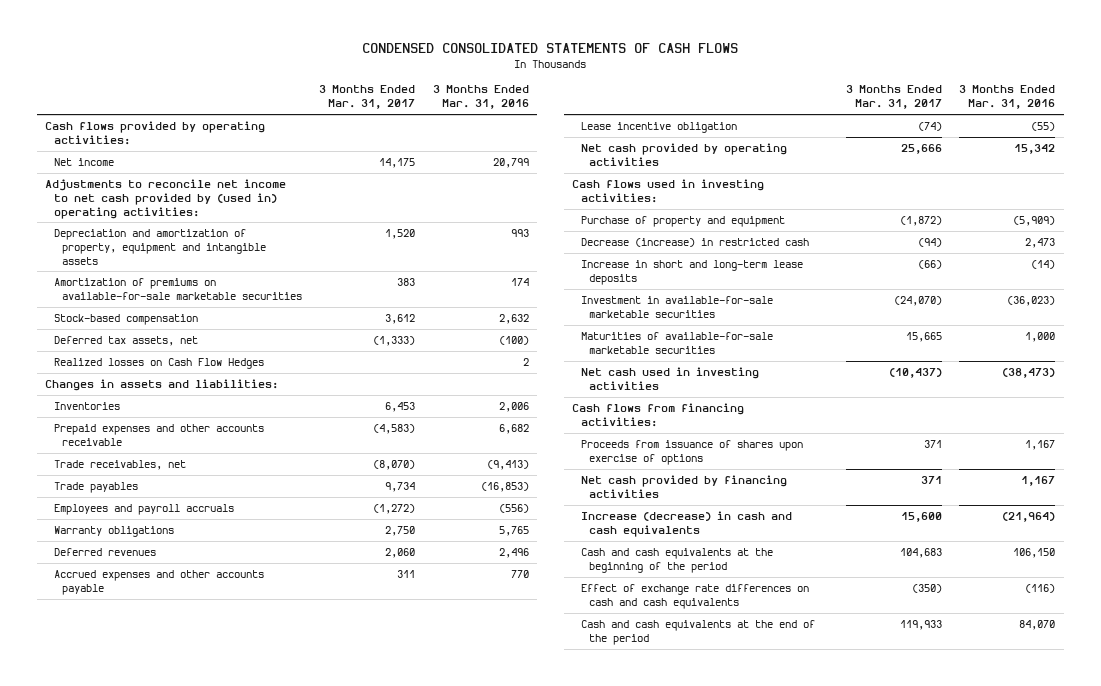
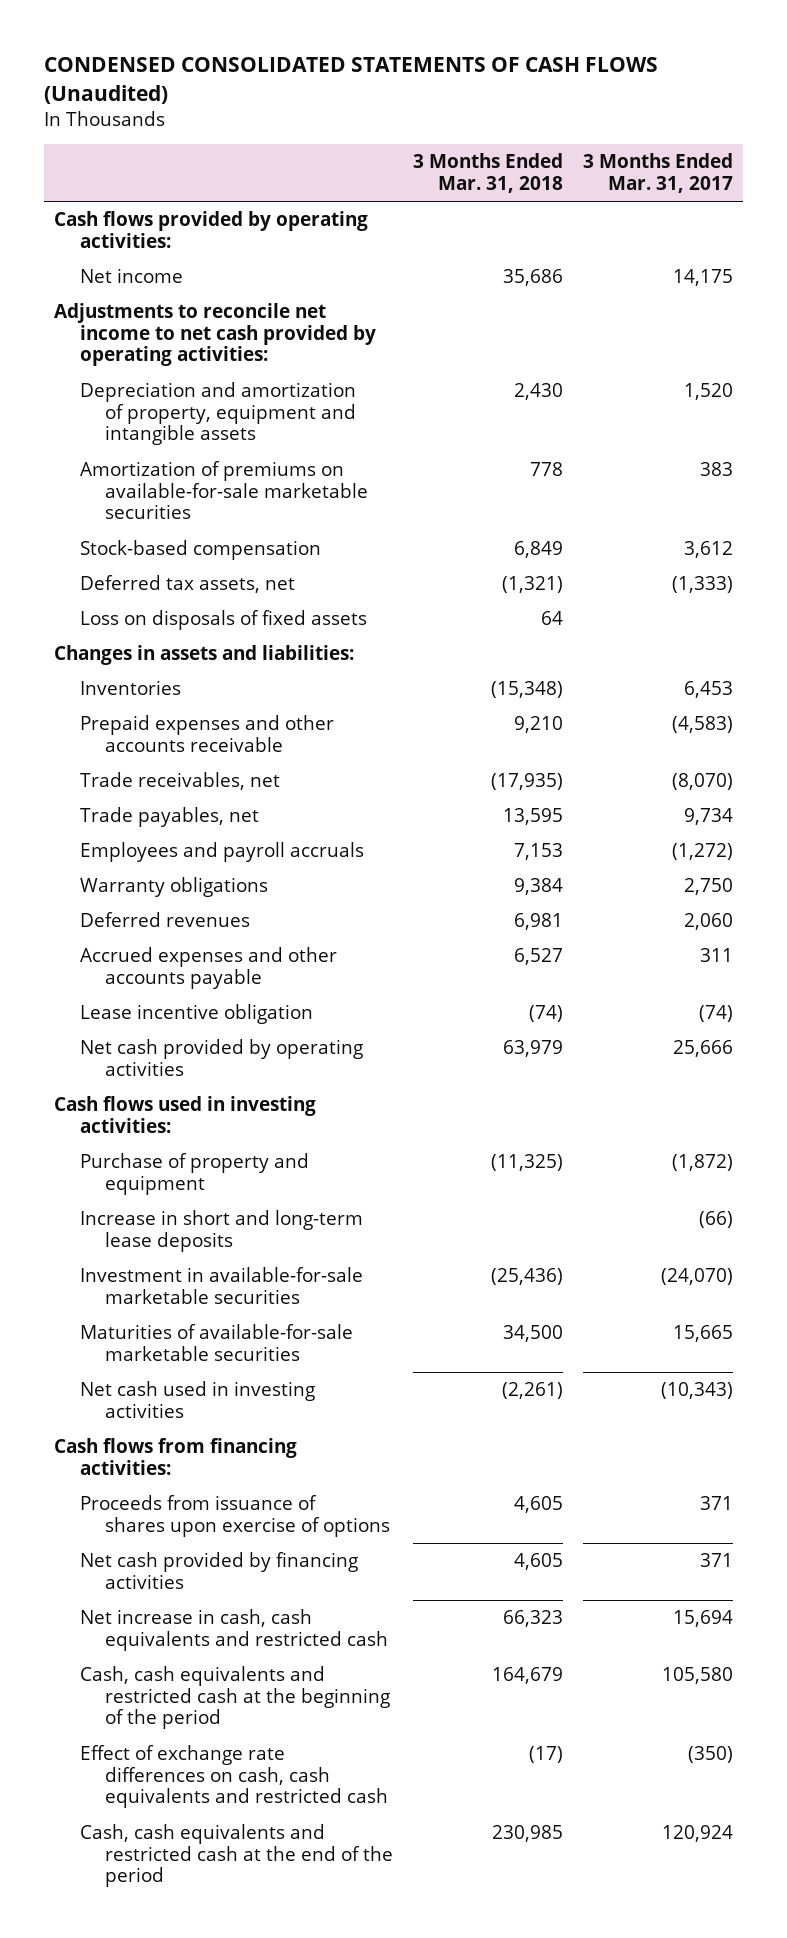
- CONDENSED CONSOLIDATED STATEMENTS OF CASH FLOWS
+ CONDENSED CONSOLIDATED STATEMENTS OF CASH FLOWS (Unaudited)
- | 3 Months Ended Mar. 31, 2017 | 3 Months Ended Mar. 31, 2016
+ | 3 Months Ended Mar. 31, 2018 | 3 Months Ended Mar. 31, 2017
- Adjustments to reconcile net income to net cash provided by (used in) operating activities:
+ Adjustments to reconcile net income to net cash provided by operating activities:
- Realized losses on Cash Flow Hedges | | 2
+ Loss on disposals of fixed assets | 64 |
- Trade payables | 9,734 | (16,853)
+ Trade payables, net | 13,595 | 9,734
- Decrease (increase) in restricted cash | (94) | 2,473
- Net cash used in investing activities | (10,437) | (38,473)
+ Net cash used in investing activities | (2,261) | (10,343)
- Increase (decrease) in cash and cash equivalents | 15,600 | (21,964)
- Cash and cash equivalents at the beginning of the period | 104,683 | 106,150
- Effect of exchange rate differences on cash and cash equivalents | (350) | (116)
- Cash and cash equivalents at the end of the period | 119,933 | 84,070
+ Net increase in cash, cash equivalents and restricted cash | 66,323 | 15,694
+ Cash, cash equivalents and restricted cash at the beginning of the period | 164,679 | 105,580
+ Effect of exchange rate differences on cash, cash equivalents and restricted cash | (17) | (350)
+ Cash, cash equivalents and restricted cash at the end of the period | 230,985 | 120,924

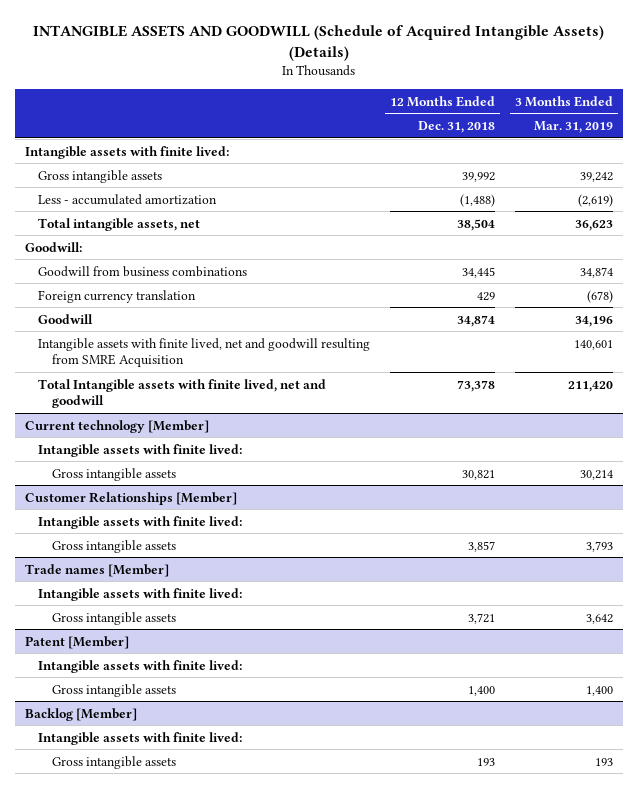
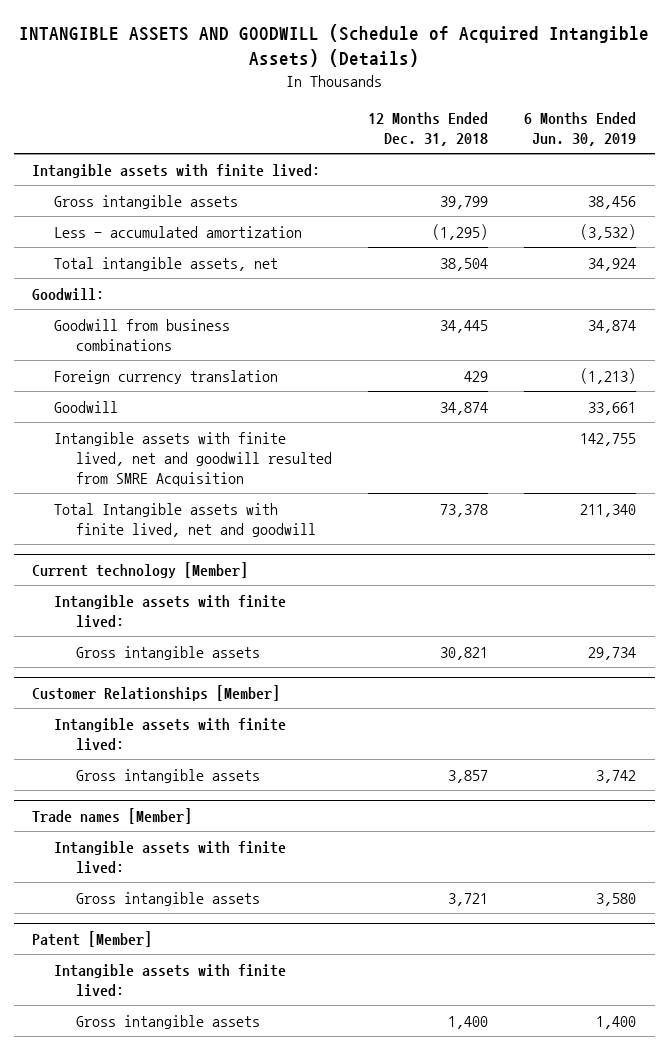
- | 12 Months Ended Dec. 31, 2018 | 3 Months Ended Mar. 31, 2019
+ | 12 Months Ended Dec. 31, 2018 | 6 Months Ended Jun. 30, 2019
- Gross intangible assets | 39,992 | 39,242
- Less - accumulated amortization | (1,488) | (2,619)
+ Gross intangible assets | 39,799 | 38,456
+ Less - accumulated amortization | (1,295) | (3,532)
- Intangible assets with finite lived, net and goodwill resulting from SMRE Acquisition | | 140,601
+ Intangible assets with finite lived, net and goodwill resulted from SMRE Acquisition | | 142,755
- Backlog [Member]
- Intangible assets with finite lived:
- Gross intangible assets | 193 | 193

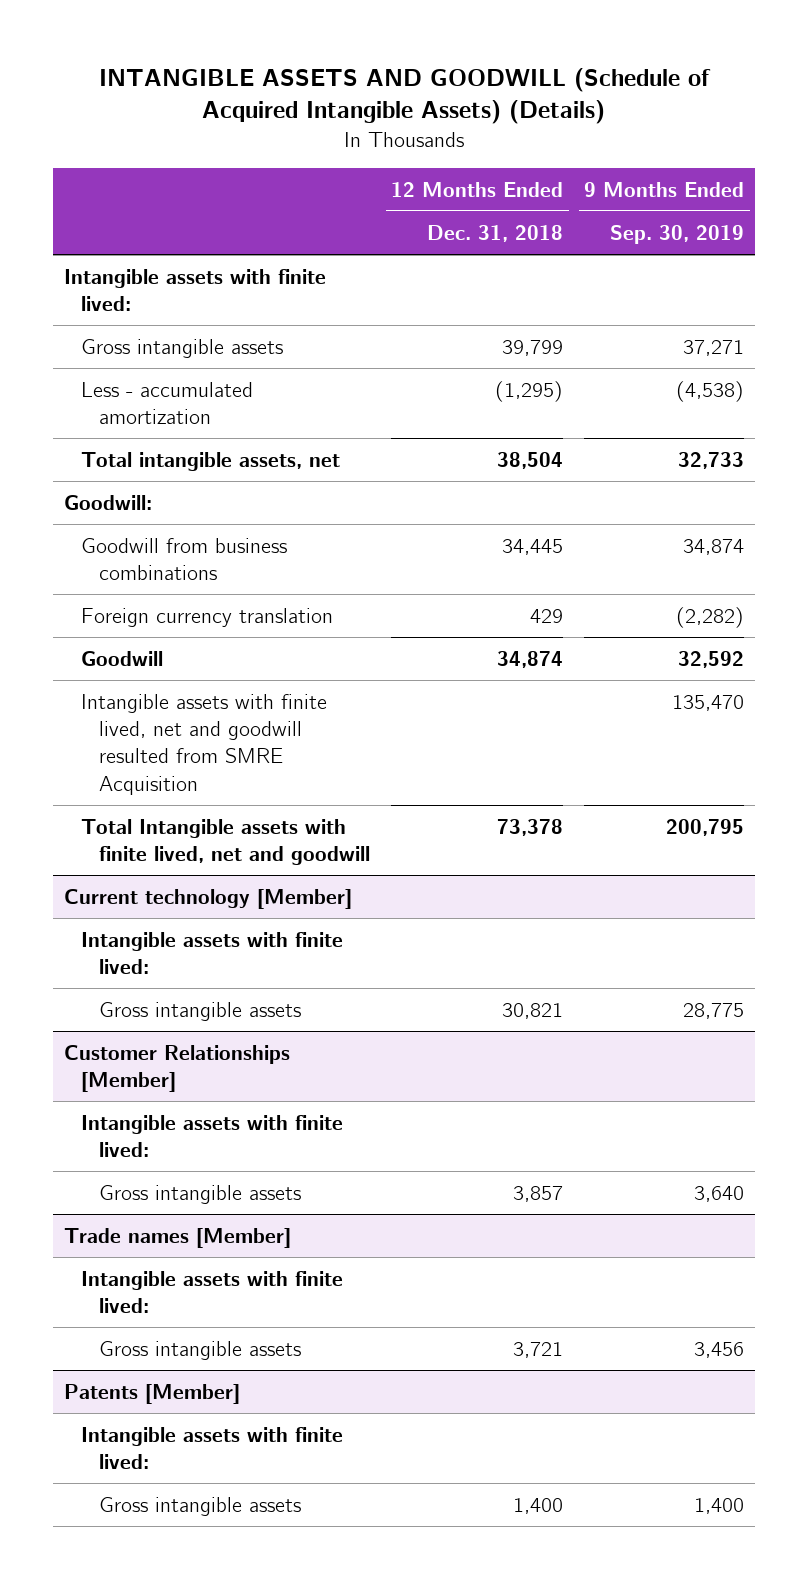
- | 12 Months Ended Dec. 31, 2018 | 6 Months Ended Jun. 30, 2019
+ | 12 Months Ended Dec. 31, 2018 | 9 Months Ended Sep. 30, 2019
- Patent [Member]
+ Patents [Member]

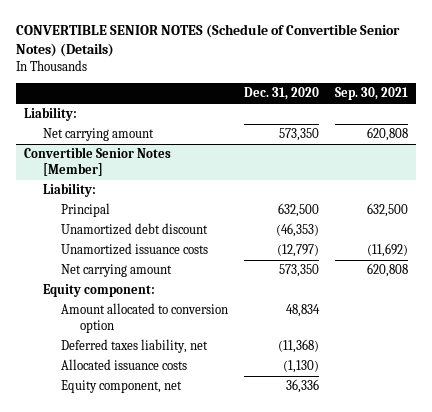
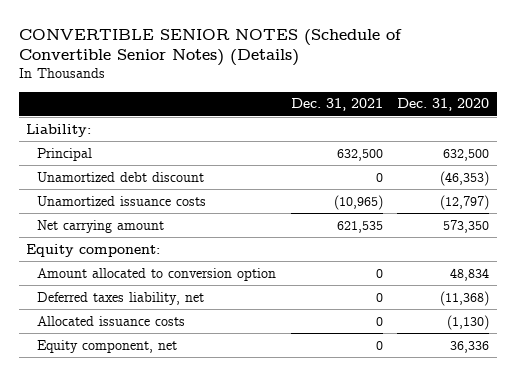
- | Dec. 31, 2020 | Sep. 30, 2021
+ | Dec. 31, 2021 | Dec. 31, 2020
- Net carrying amount | 573,350 | 620,808
- Convertible Senior Notes [Member]
- Liability:

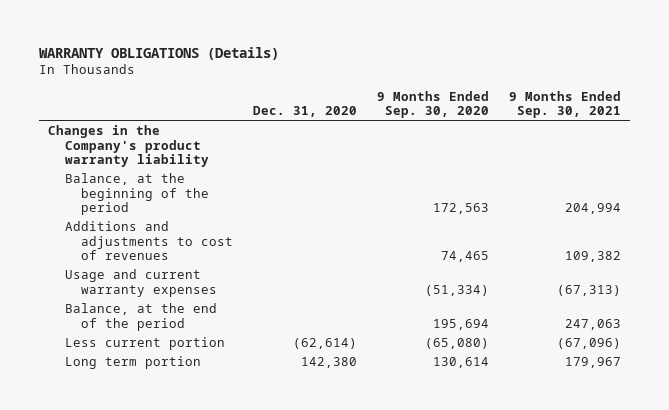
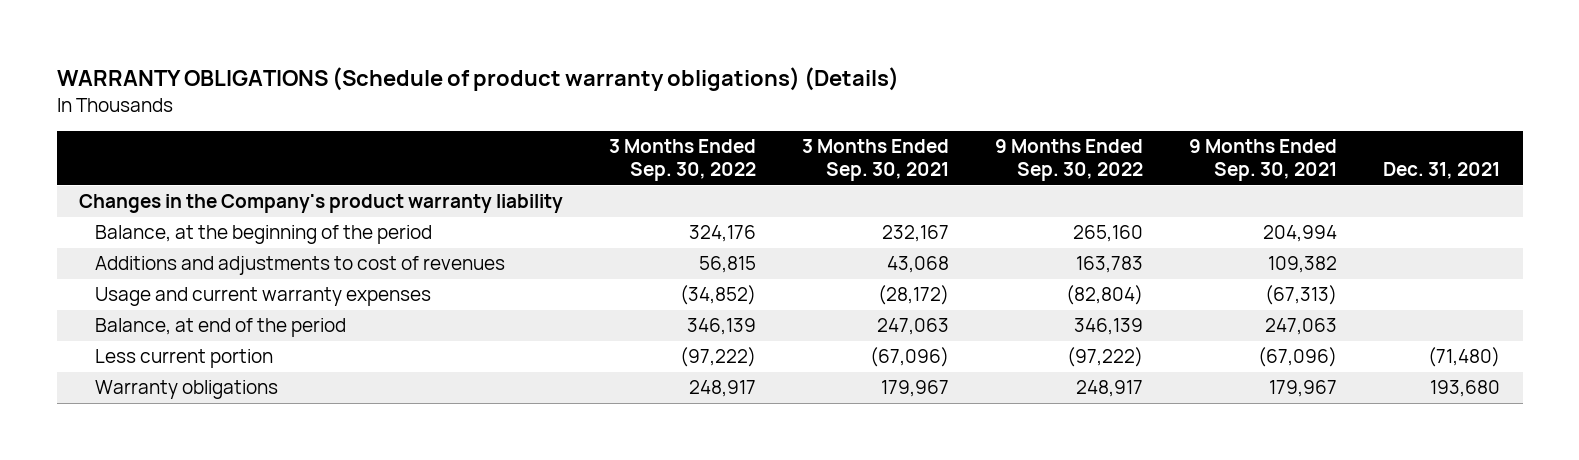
- WARRANTY OBLIGATIONS (Details)
+ WARRANTY OBLIGATIONS (Schedule of product warranty obligations) (Details)
- | Dec. 31, 2020 | 9 Months Ended Sep. 30, 2020 | 9 Months Ended Sep. 30, 2021
+ | 3 Months Ended Sep. 30, 2022 | 3 Months Ended Sep. 30, 2021 | 9 Months Ended Sep. 30, 2022 | 9 Months Ended Sep. 30, 2021 | Dec. 31, 2021
- Balance, at the end of the period | | 195,694 | 247,063
+ Balance, at end of the period | 346,139 | 247,063 | 346,139 | 247,063 |
- Long term portion | 142,380 | 130,614 | 179,967
+ Warranty obligations | 248,917 | 179,967 | 248,917 | 179,967 | 193,680

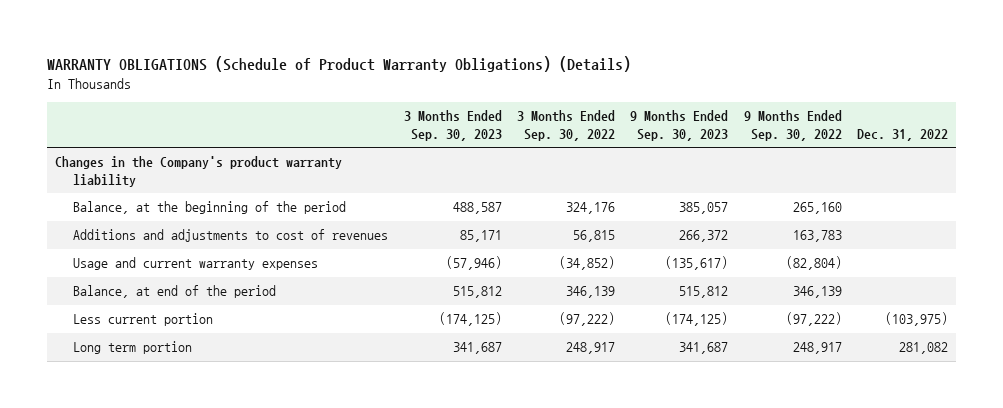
- WARRANTY OBLIGATIONS (Schedule of product warranty obligations) (Details)
+ WARRANTY OBLIGATIONS (Schedule of Product Warranty Obligations) (Details)
- | 3 Months Ended Sep. 30, 2022 | 3 Months Ended Sep. 30, 2021 | 9 Months Ended Sep. 30, 2022 | 9 Months Ended Sep. 30, 2021 | Dec. 31, 2021
+ | 3 Months Ended Sep. 30, 2023 | 3 Months Ended Sep. 30, 2022 | 9 Months Ended Sep. 30, 2023 | 9 Months Ended Sep. 30, 2022 | Dec. 31, 2022
- Warranty obligations | 248,917 | 179,967 | 248,917 | 179,967 | 193,680
+ Long term portion | 341,687 | 248,917 | 341,687 | 248,917 | 281,082

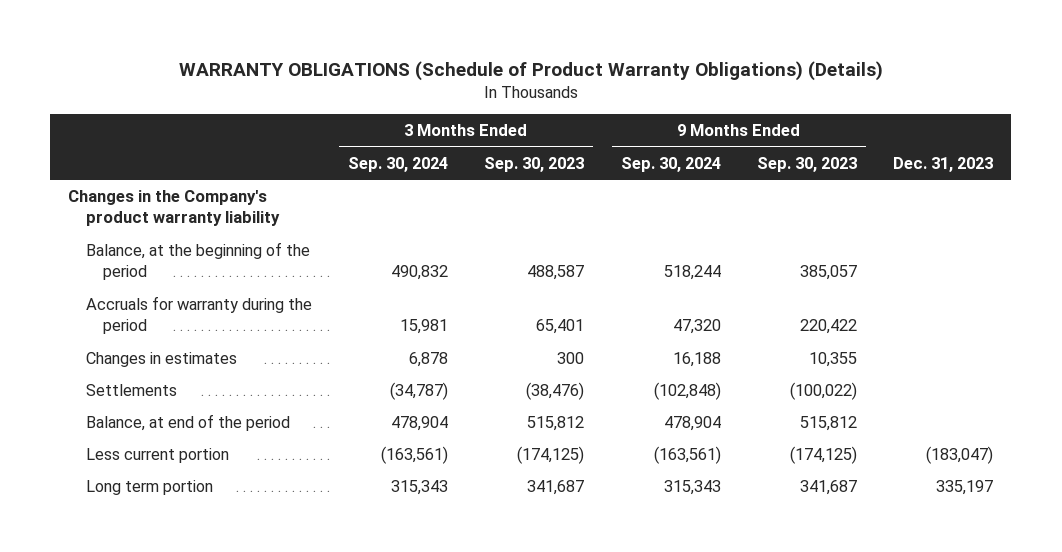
- | 3 Months Ended Sep. 30, 2023 | 3 Months Ended Sep. 30, 2022 | 9 Months Ended Sep. 30, 2023 | 9 Months Ended Sep. 30, 2022 | Dec. 31, 2022
+ | 3 Months Ended Sep. 30, 2024 | 3 Months Ended Sep. 30, 2023 | 9 Months Ended Sep. 30, 2024 | 9 Months Ended Sep. 30, 2023 | Dec. 31, 2023
- Additions and adjustments to cost of revenues | 85,171 | 56,815 | 266,372 | 163,783 |
- Usage and current warranty expenses | (57,946) | (34,852) | (135,617) | (82,804) |
+ Accruals for warranty during the period | 15,981 | 65,401 | 47,320 | 220,422 |
+ Changes in estimates | 6,878 | 300 | 16,188 | 10,355 |
+ Settlements | (34,787) | (38,476) | (102,848) | (100,022) |

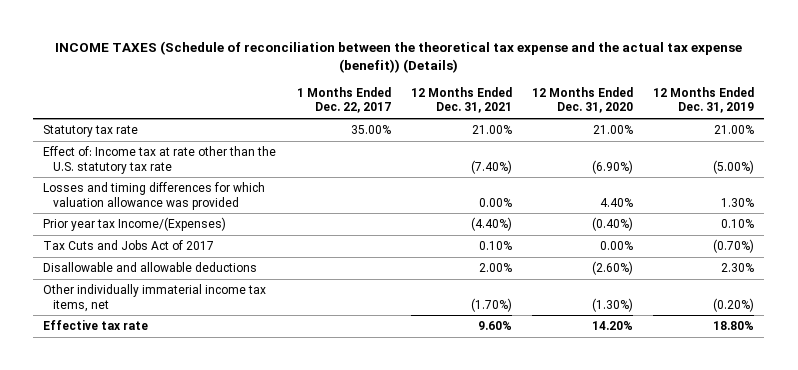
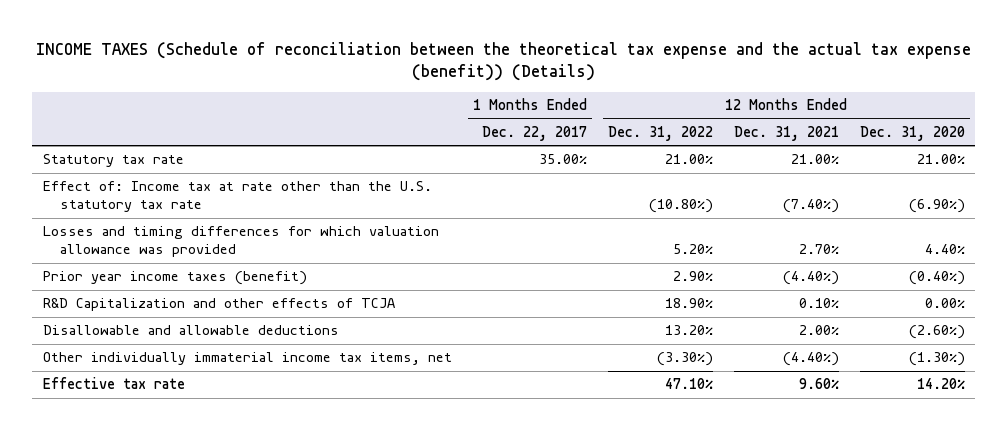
- | 1 Months Ended Dec. 22, 2017 | 12 Months Ended Dec. 31, 2021 | 12 Months Ended Dec. 31, 2020 | 12 Months Ended Dec. 31, 2019
+ | 1 Months Ended Dec. 22, 2017 | 12 Months Ended Dec. 31, 2022 | 12 Months Ended Dec. 31, 2021 | 12 Months Ended Dec. 31, 2020
- Losses and timing differences for which valuation allowance was provided | | 0.00% | 4.40% | 1.30%
- Prior year tax Income/(Expenses) | | (4.40%) | (0.40%) | 0.10%
- Tax Cuts and Jobs Act of 2017 | | 0.10% | 0.00% | (0.70%)
+ Losses and timing differences for which valuation allowance was provided | | 5.20% | 2.70% | 4.40%
+ Prior year income taxes (benefit) | | 2.90% | (4.40%) | (0.40%)
+ R&D Capitalization and other effects of TCJA | | 18.90% | 0.10% | 0.00%
- Other individually immaterial income tax items, net | | (1.70%) | (1.30%) | (0.20%)
+ Other individually immaterial income tax items, net | | (3.30%) | (4.40%) | (1.30%)

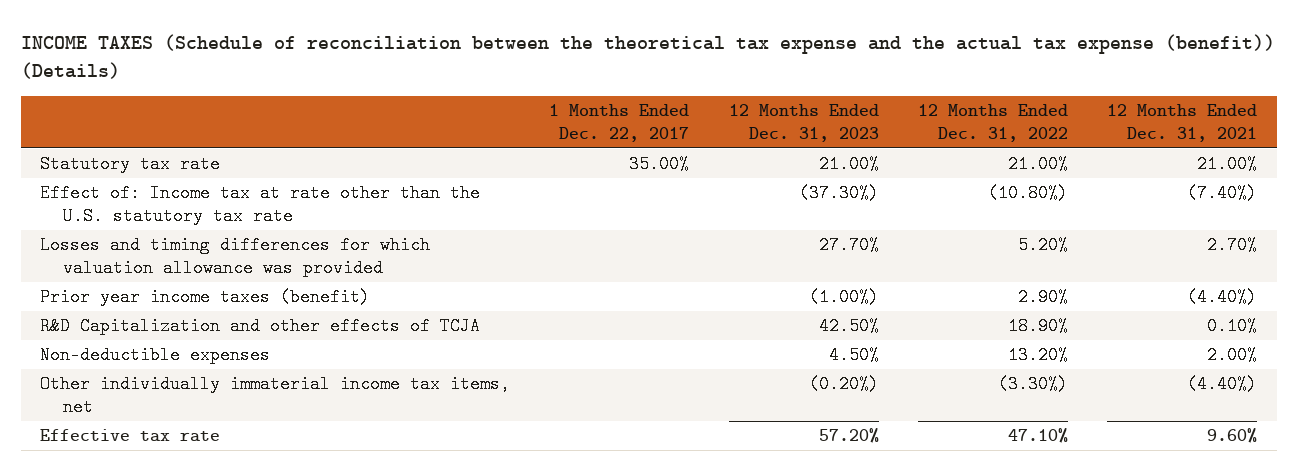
- | 1 Months Ended Dec. 22, 2017 | 12 Months Ended Dec. 31, 2022 | 12 Months Ended Dec. 31, 2021 | 12 Months Ended Dec. 31, 2020
+ | 1 Months Ended Dec. 22, 2017 | 12 Months Ended Dec. 31, 2023 | 12 Months Ended Dec. 31, 2022 | 12 Months Ended Dec. 31, 2021
- Disallowable and allowable deductions | | 13.20% | 2.00% | (2.60%)
+ Non-deductible expenses | | 4.50% | 13.20% | 2.00%

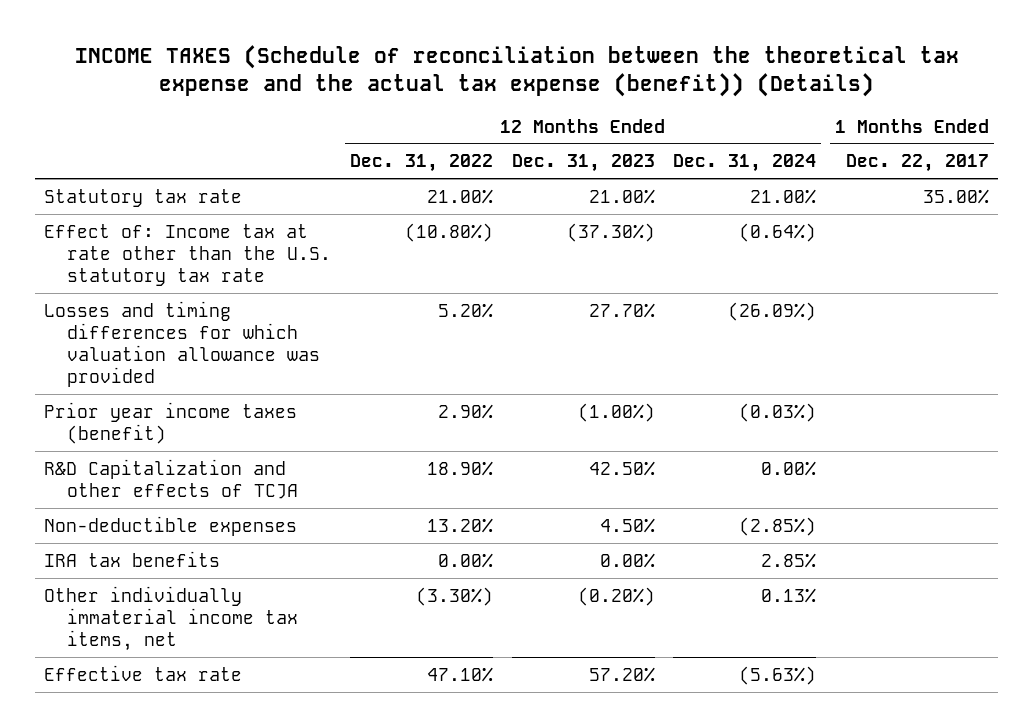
- | 1 Months Ended Dec. 22, 2017 | 12 Months Ended Dec. 31, 2023 | 12 Months Ended Dec. 31, 2022 | 12 Months Ended Dec. 31, 2021
+ | 12 Months Ended Dec. 31, 2022 | 12 Months Ended Dec. 31, 2023 | 12 Months Ended Dec. 31, 2024 | 1 Months Ended Dec. 22, 2017
+ IRA tax benefits | 0.00% | 0.00% | 2.85% |

